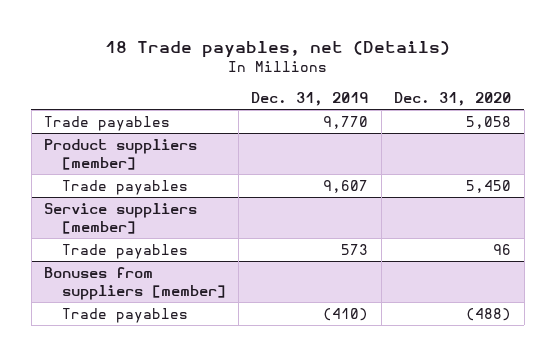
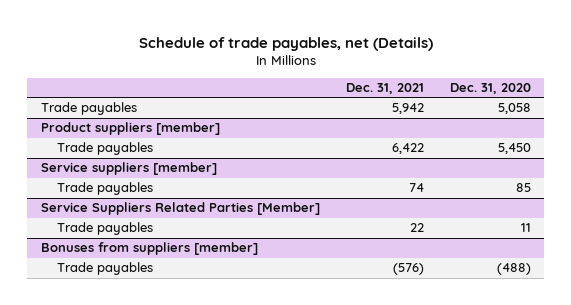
- 18 Trade payables, net (Details)
+ Schedule of trade payables, net (Details)
- | Dec. 31, 2019 | Dec. 31, 2020
+ | Dec. 31, 2021 | Dec. 31, 2020
@ Service suppliers [member]
- Trade payables | 573 | 96
+ Trade payables | 74 | 85
+ Service Suppliers Related Parties [Member]
+ Trade payables | 22 | 11

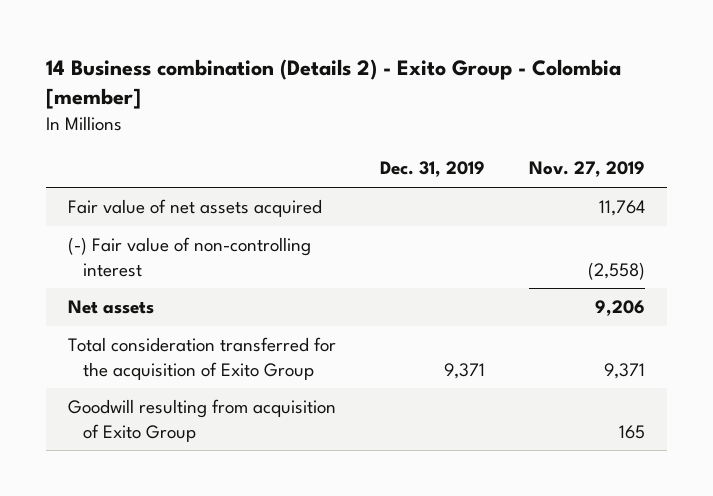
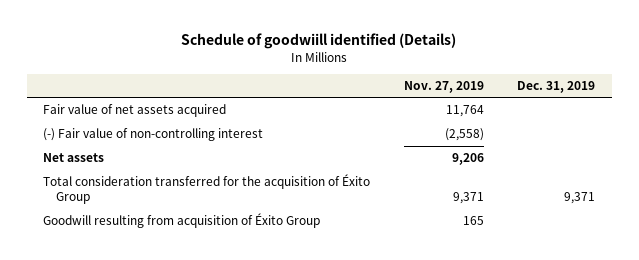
- 14 Business combination (Details 2) - Exito Group - Colombia [member]
+ Schedule of goodwiill identified (Details)
- | Dec. 31, 2019 | Nov. 27, 2019
+ | Nov. 27, 2019 | Dec. 31, 2019
- Total consideration transferred for the acquisition of Exito Group | 9,371 | 9,371
- Goodwill resulting from acquisition of Exito Group | | 165
+ Total consideration transferred for the acquisition of Éxito Group | 9,371 | 9,371
+ Goodwill resulting from acquisition of Éxito Group | 165 |

